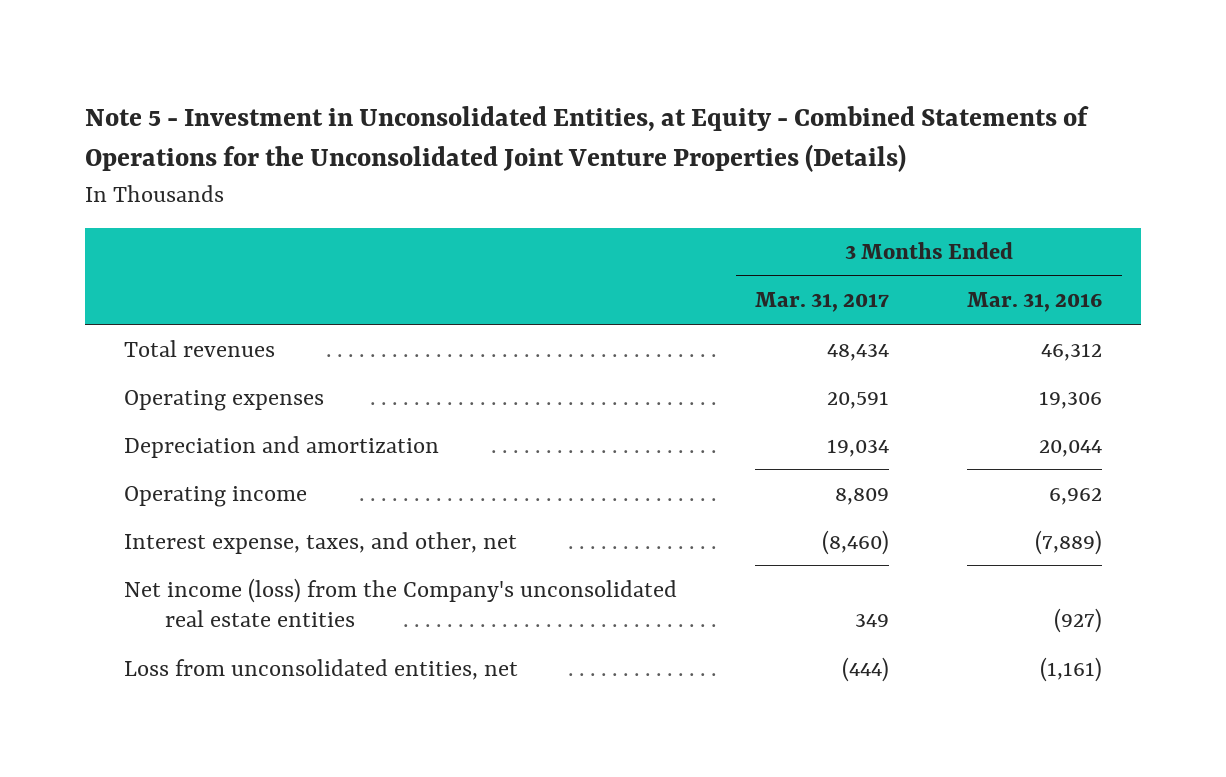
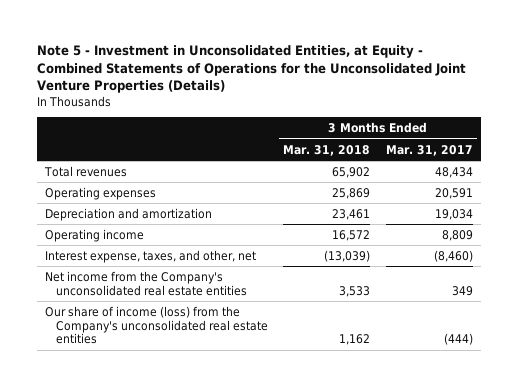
- | 3 Months Ended Mar. 31, 2017 | 3 Months Ended Mar. 31, 2016
+ | 3 Months Ended Mar. 31, 2018 | 3 Months Ended Mar. 31, 2017
- Net income (loss) from the Company's unconsolidated real estate entities | 349 | (927)
- Loss from unconsolidated entities, net | (444) | (1,161)
+ Net income from the Company's unconsolidated real estate entities | 3,533 | 349
+ Our share of income (loss) from the Company's unconsolidated real estate entities | 1,162 | (444)

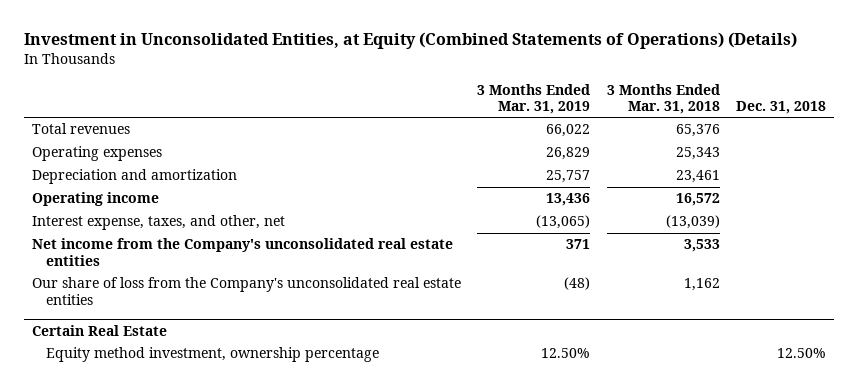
- Note 5 - Investment in Unconsolidated Entities, at Equity - Combined Statements of Operations for the Unconsolidated Joint Venture Properties (Details)
+ Investment in Unconsolidated Entities, at Equity (Combined Statements of Operations) (Details)
- | 3 Months Ended Mar. 31, 2018 | 3 Months Ended Mar. 31, 2017
+ | 3 Months Ended Mar. 31, 2019 | 3 Months Ended Mar. 31, 2018 | Dec. 31, 2018
- Total revenues | 65,902 | 48,434
- Operating expenses | 25,869 | 20,591
+ Total revenues | 66,022 | 65,376 |
+ Operating expenses | 26,829 | 25,343 |
- Our share of income (loss) from the Company's unconsolidated real estate entities | 1,162 | (444)
+ Our share of loss from the Company's unconsolidated real estate entities | (48) | 1,162 |
+ Certain Real Estate
+ Equity method investment, ownership percentage | 12.50% | | 12.50%

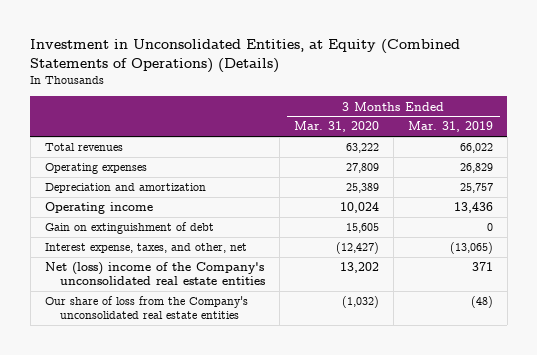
- | 3 Months Ended Mar. 31, 2019 | 3 Months Ended Mar. 31, 2018 | Dec. 31, 2018
+ | 3 Months Ended Mar. 31, 2020 | 3 Months Ended Mar. 31, 2019
+ Gain on extinguishment of debt | 15,605 | 0
- Net income from the Company's unconsolidated real estate entities | 371 | 3,533 |
+ Net (loss) income of the Company's unconsolidated real estate entities | 13,202 | 371
- Certain Real Estate
- Equity method investment, ownership percentage | 12.50% | | 12.50%

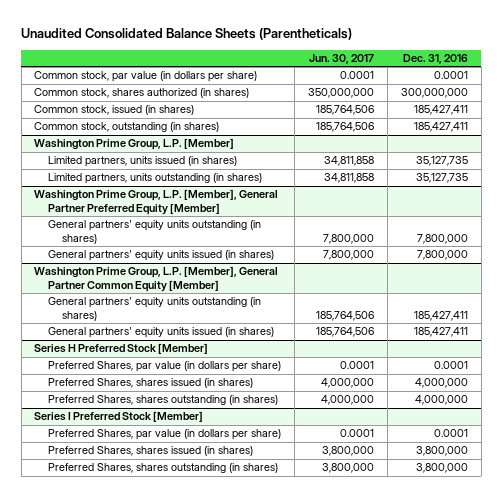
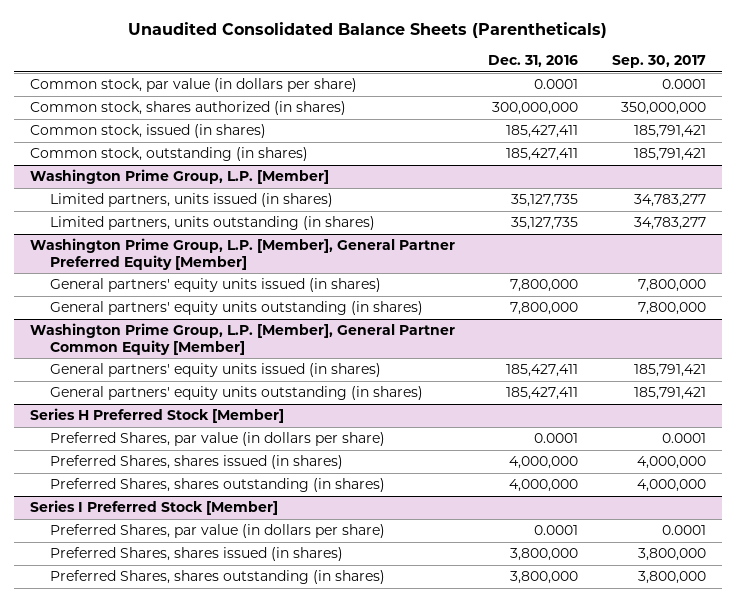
- | Jun. 30, 2017 | Dec. 31, 2016
+ | Dec. 31, 2016 | Sep. 30, 2017
@ Washington Prime Group, L.P. [Member], General Partner Preferred Equity [Member]
moved down: General partners' equity units outstanding (in shares) | 7,800,000 | 7,800,000
@ Washington Prime Group, L.P. [Member], General Partner Common Equity [Member]
moved down: General partners' equity units outstanding (in shares) | 185,427,411 | 185,791,421

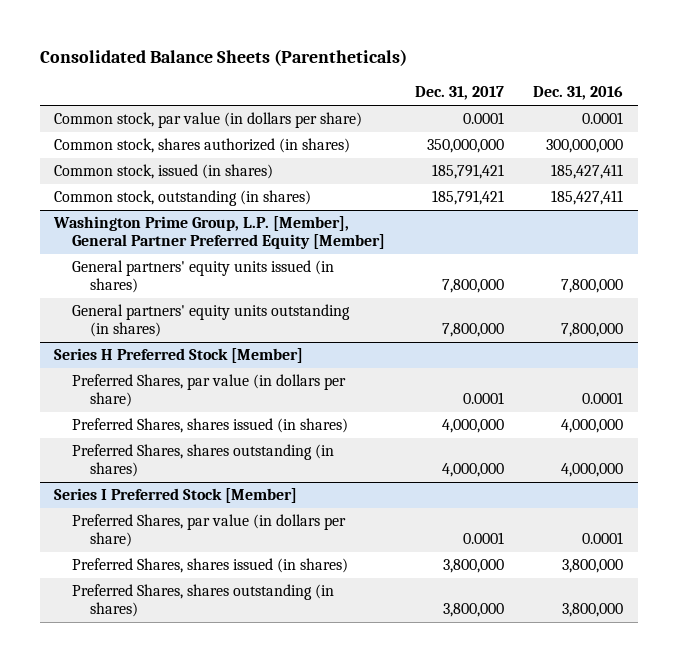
- Unaudited Consolidated Balance Sheets (Parentheticals)
+ Consolidated Balance Sheets (Parentheticals)
- | Dec. 31, 2016 | Sep. 30, 2017
+ | Dec. 31, 2017 | Dec. 31, 2016
- Washington Prime Group, L.P. [Member]
- Limited partners, units issued (in shares) | 35,127,735 | 34,783,277
- Limited partners, units outstanding (in shares) | 35,127,735 | 34,783,277
- Washington Prime Group, L.P. [Member], General Partner Common Equity [Member]
- General partners' equity units issued (in shares) | 185,427,411 | 185,791,421
- General partners' equity units outstanding (in shares) | 185,427,411 | 185,791,421

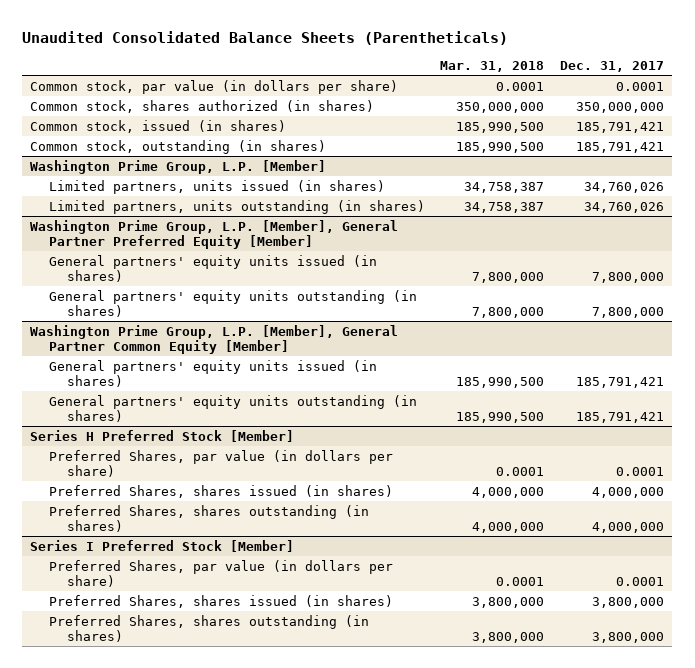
- Consolidated Balance Sheets (Parentheticals)
+ Unaudited Consolidated Balance Sheets (Parentheticals)
- | Dec. 31, 2017 | Dec. 31, 2016
+ | Mar. 31, 2018 | Dec. 31, 2017
+ Washington Prime Group, L.P. [Member]
+ Limited partners, units issued (in shares) | 34,758,387 | 34,760,026
+ Limited partners, units outstanding (in shares) | 34,758,387 | 34,760,026
+ Washington Prime Group, L.P. [Member], General Partner Common Equity [Member]
+ General partners' equity units issued (in shares) | 185,990,500 | 185,791,421
+ General partners' equity units outstanding (in shares) | 185,990,500 | 185,791,421

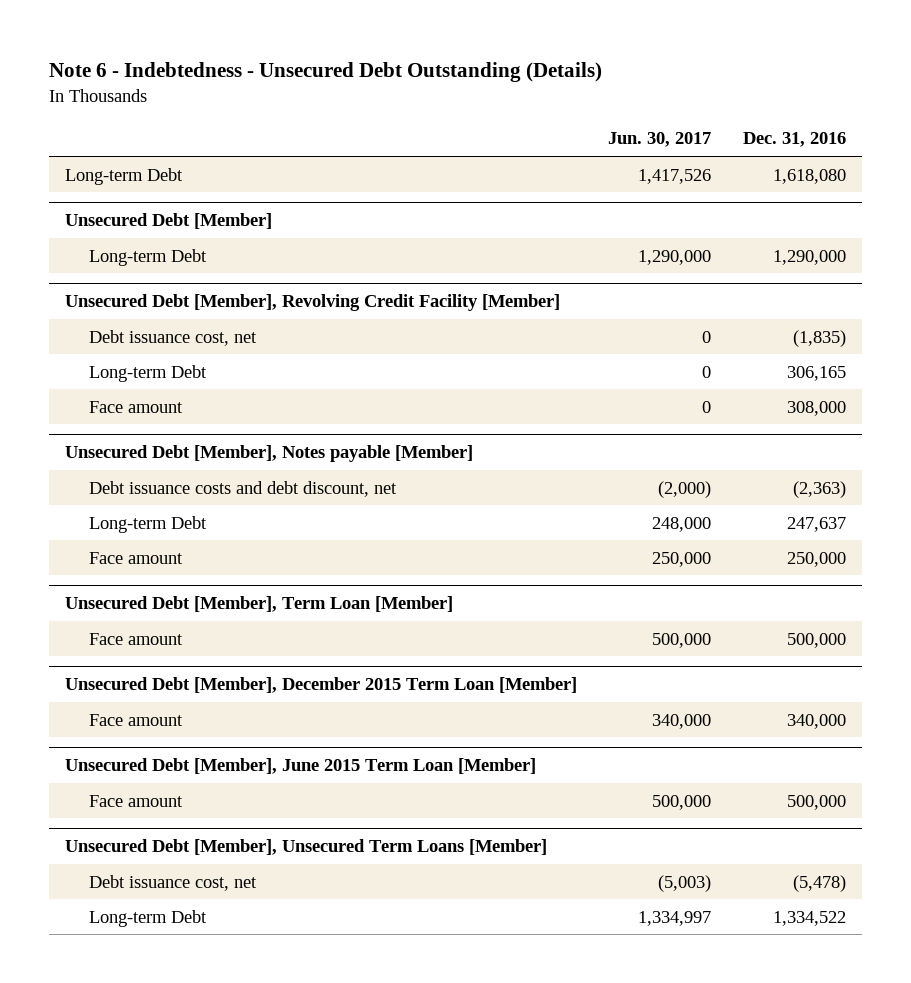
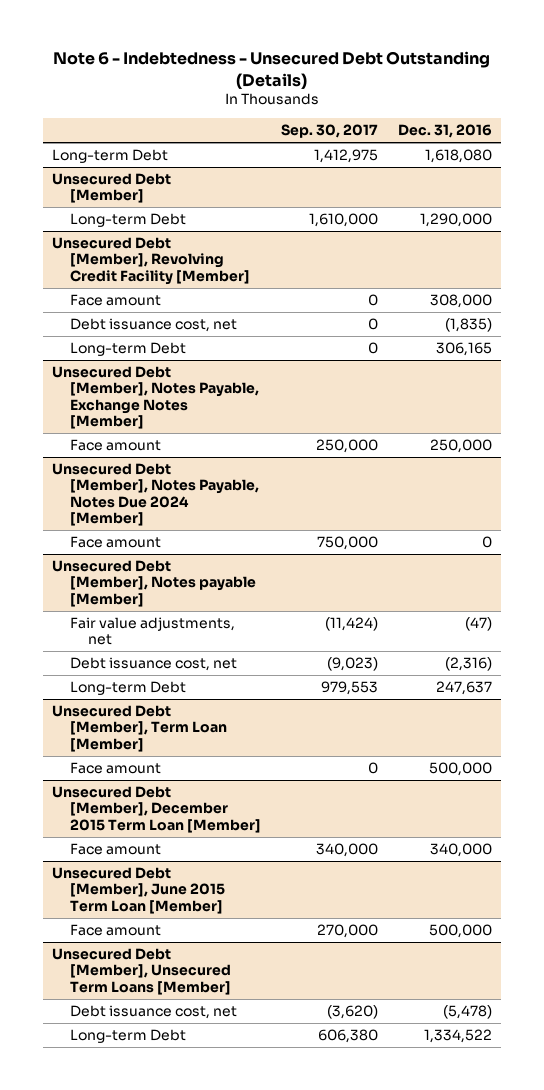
- | Jun. 30, 2017 | Dec. 31, 2016
+ | Sep. 30, 2017 | Dec. 31, 2016
@ Unsecured Debt [Member], Revolving Credit Facility [Member]
moved up: Face amount | 0 | 308,000
+ Unsecured Debt [Member], Notes Payable, Exchange Notes [Member]
+ Face amount | 250,000 | 250,000
+ Unsecured Debt [Member], Notes Payable, Notes Due 2024 [Member]
+ Face amount | 750,000 | 0
@ Unsecured Debt [Member], Notes payable [Member]
- Debt issuance costs and debt discount, net | (2,000) | (2,363)
+ Fair value adjustments, net | (11,424) | (47)
+ Debt issuance cost, net | (9,023) | (2,316)
- Face amount | 250,000 | 250,000

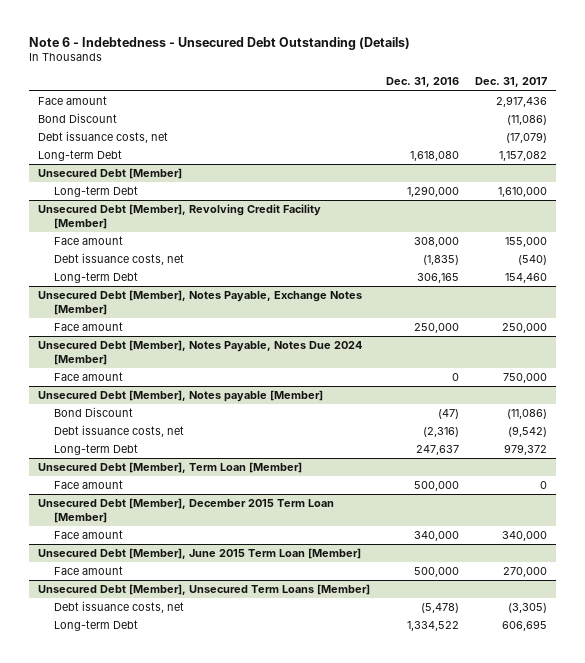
- | Sep. 30, 2017 | Dec. 31, 2016
+ | Dec. 31, 2016 | Dec. 31, 2017
+ Face amount | | 2,917,436
+ Bond Discount | | (11,086)
+ Debt issuance costs, net | | (17,079)
@ Unsecured Debt [Member], Revolving Credit Facility [Member]
- Debt issuance cost, net | 0 | (1,835)
+ Debt issuance costs, net | (1,835) | (540)
@ Unsecured Debt [Member], Notes payable [Member]
- Fair value adjustments, net | (11,424) | (47)
- Debt issuance cost, net | (9,023) | (2,316)
+ Bond Discount | (47) | (11,086)
+ Debt issuance costs, net | (2,316) | (9,542)
@ Unsecured Debt [Member], Unsecured Term Loans [Member]
- Debt issuance cost, net | (3,620) | (5,478)
+ Debt issuance costs, net | (5,478) | (3,305)

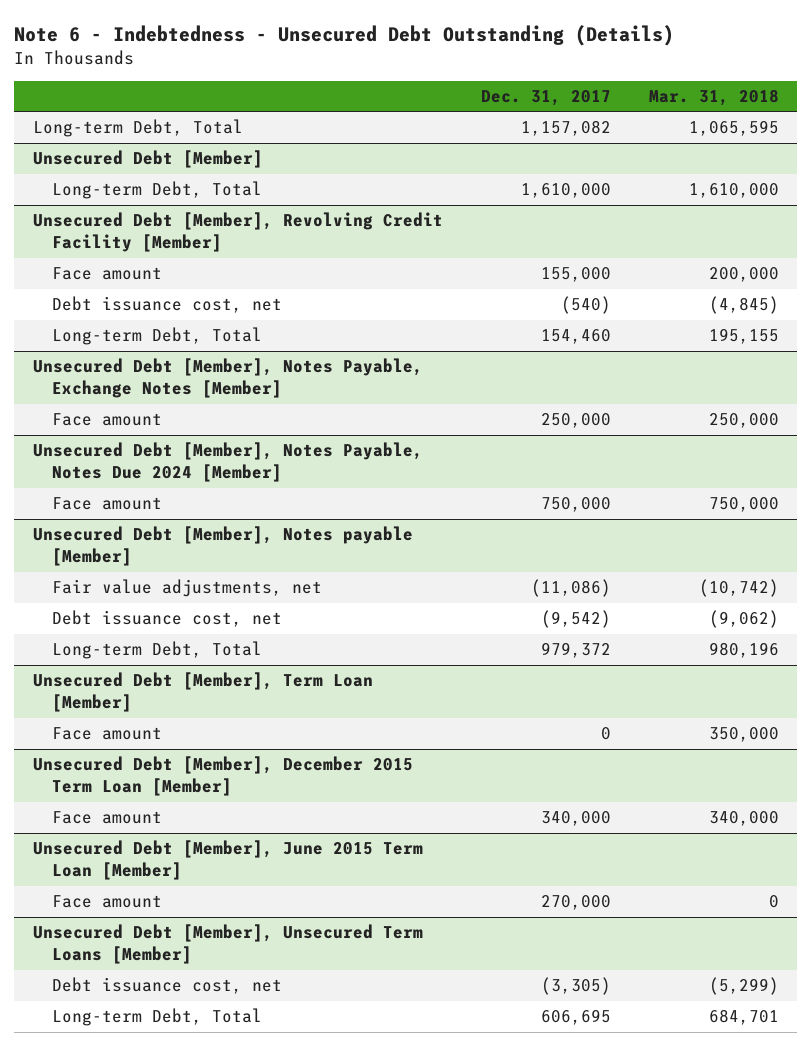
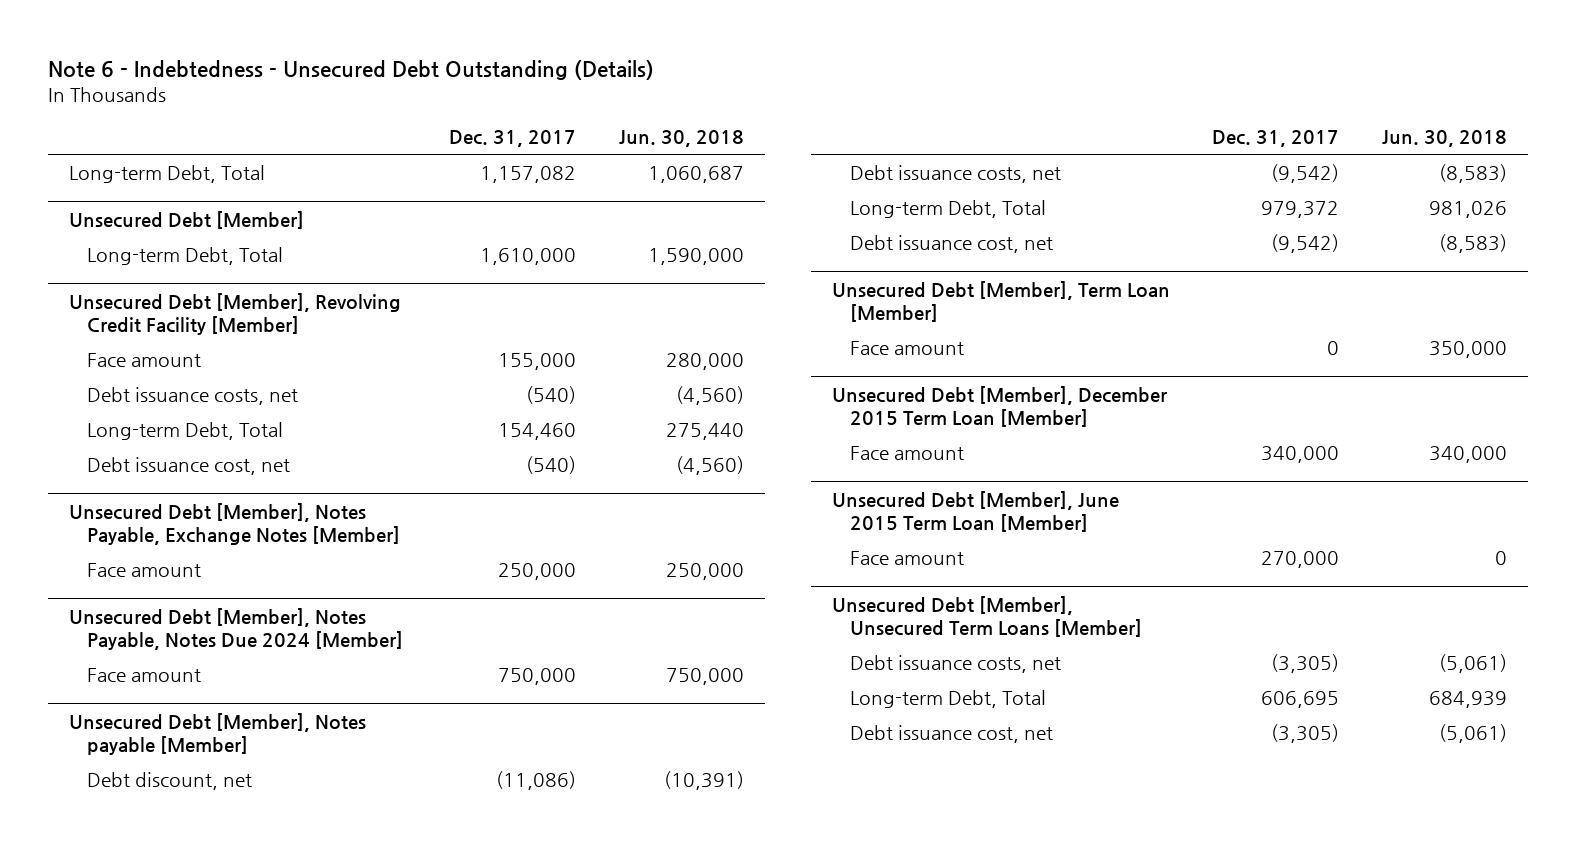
- | Dec. 31, 2017 | Mar. 31, 2018
+ | Dec. 31, 2017 | Jun. 30, 2018
@ Unsecured Debt [Member], Revolving Credit Facility [Member]
+ Debt issuance costs, net | (540) | (4,560)
moved down: Debt issuance cost, net | (540) | (4,560)
@ Unsecured Debt [Member], Notes payable [Member]
- Fair value adjustments, net | (11,086) | (10,742)
+ Debt discount, net | (11,086) | (10,391)
+ Debt issuance costs, net | (9,542) | (8,583)
moved down: Debt issuance cost, net | (9,542) | (8,583)
@ Unsecured Debt [Member], Unsecured Term Loans [Member]
+ Debt issuance costs, net | (3,305) | (5,061)
moved down: Debt issuance cost, net | (3,305) | (5,061)

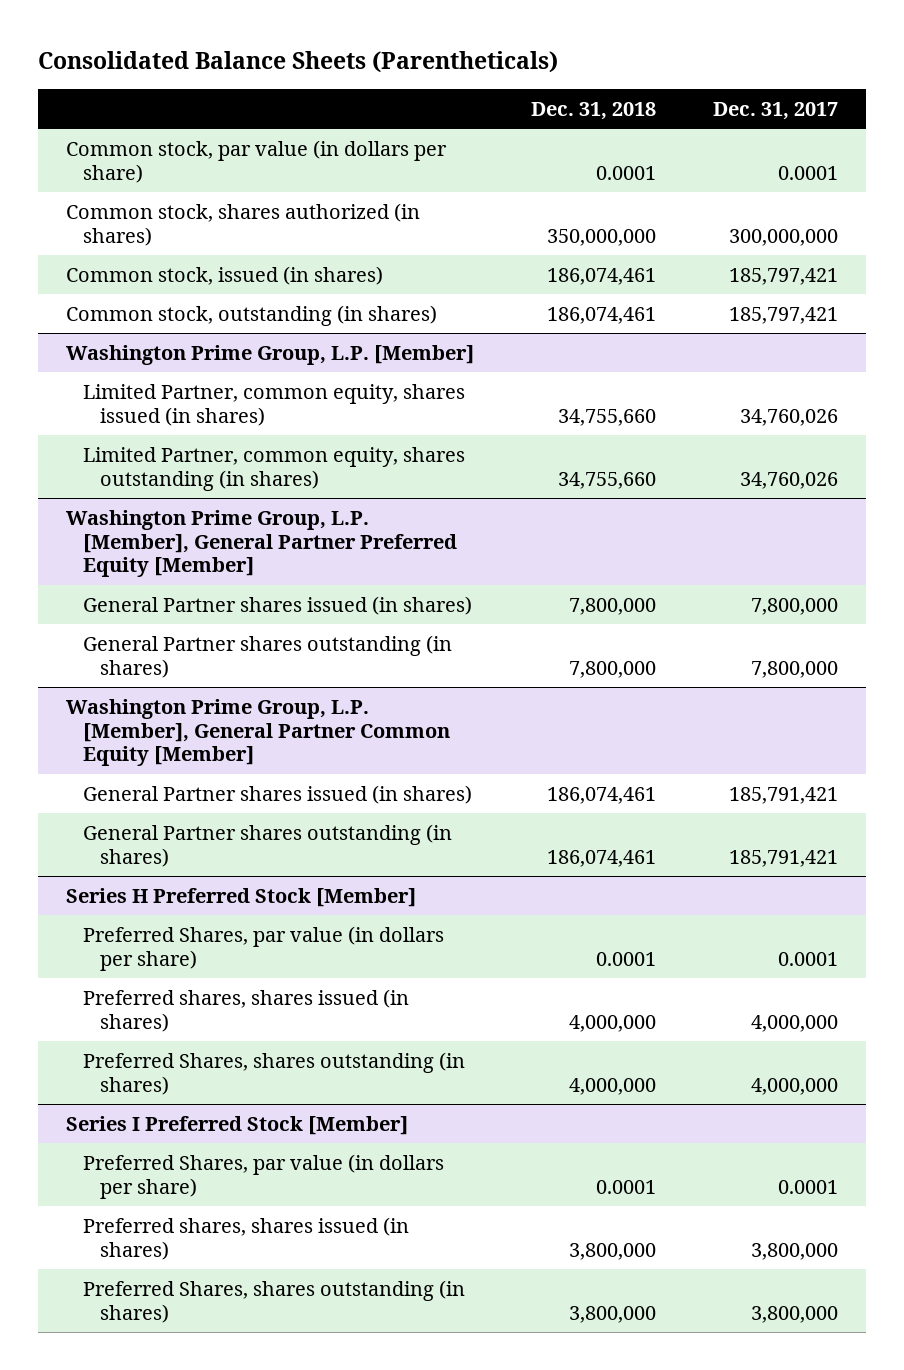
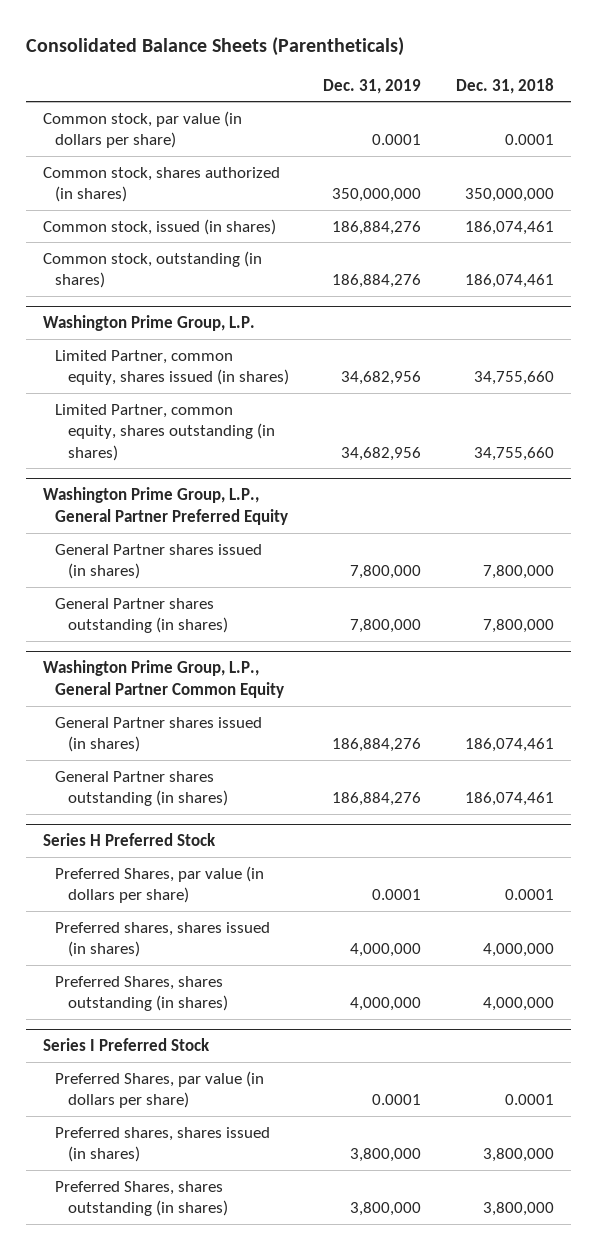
- | Dec. 31, 2018 | Dec. 31, 2017
+ | Dec. 31, 2019 | Dec. 31, 2018
- Washington Prime Group, L.P. [Member]
+ Washington Prime Group, L.P.
- Washington Prime Group, L.P. [Member], General Partner Preferred Equity [Member]
+ Washington Prime Group, L.P., General Partner Preferred Equity
- Washington Prime Group, L.P. [Member], General Partner Common Equity [Member]
+ Washington Prime Group, L.P., General Partner Common Equity
- Series H Preferred Stock [Member]
+ Series H Preferred Stock
- Series I Preferred Stock [Member]
+ Series I Preferred Stock

